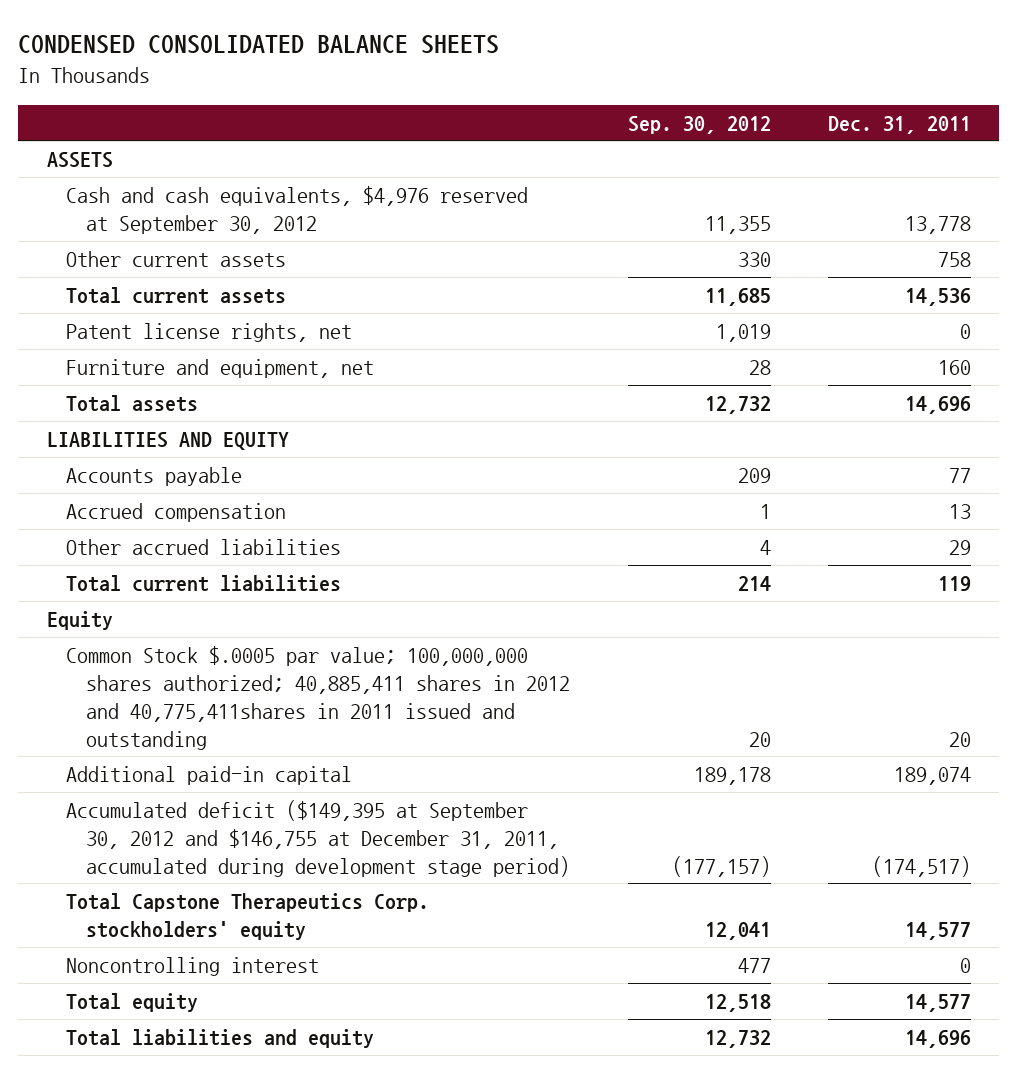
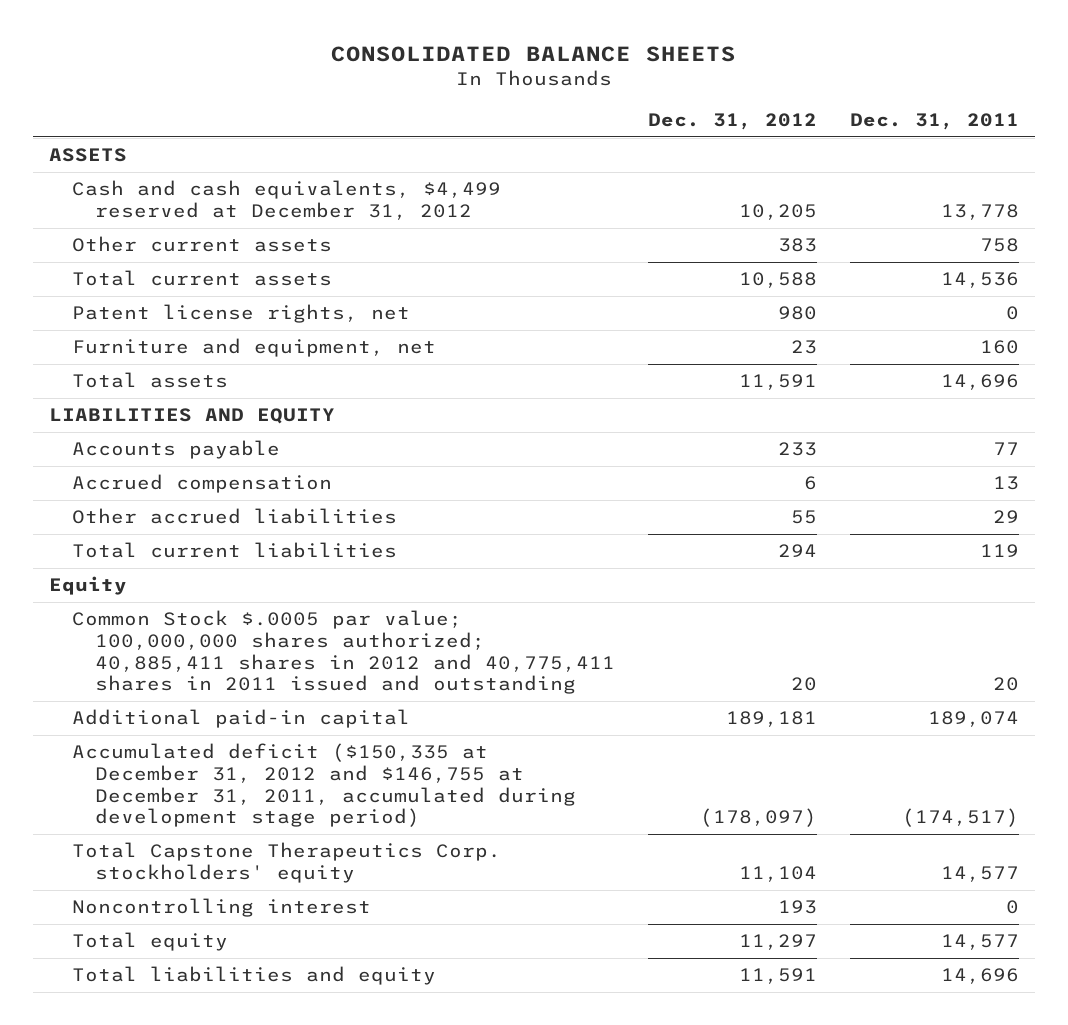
- CONDENSED CONSOLIDATED BALANCE SHEETS
+ CONSOLIDATED BALANCE SHEETS
- | Sep. 30, 2012 | Dec. 31, 2011
+ | Dec. 31, 2012 | Dec. 31, 2011
- Cash and cash equivalents, $4,976 reserved at September 30, 2012 | 11,355 | 13,778
+ Cash and cash equivalents, $4,499 reserved at December 31, 2012 | 10,205 | 13,778
- Common Stock $.0005 par value; 100,000,000 shares authorized; 40,885,411 shares in 2012 and 40,775,411shares in 2011 issued and outstanding | 20 | 20
+ Common Stock $.0005 par value; 100,000,000 shares authorized; 40,885,411 shares in 2012 and 40,775,411 shares in 2011 issued and outstanding | 20 | 20
- Accumulated deficit ($149,395 at September 30, 2012 and $146,755 at December 31, 2011, accumulated during development stage period) | (177,157) | (174,517)
+ Accumulated deficit ($150,335 at December 31, 2012 and $146,755 at December 31, 2011, accumulated during development stage period) | (178,097) | (174,517)

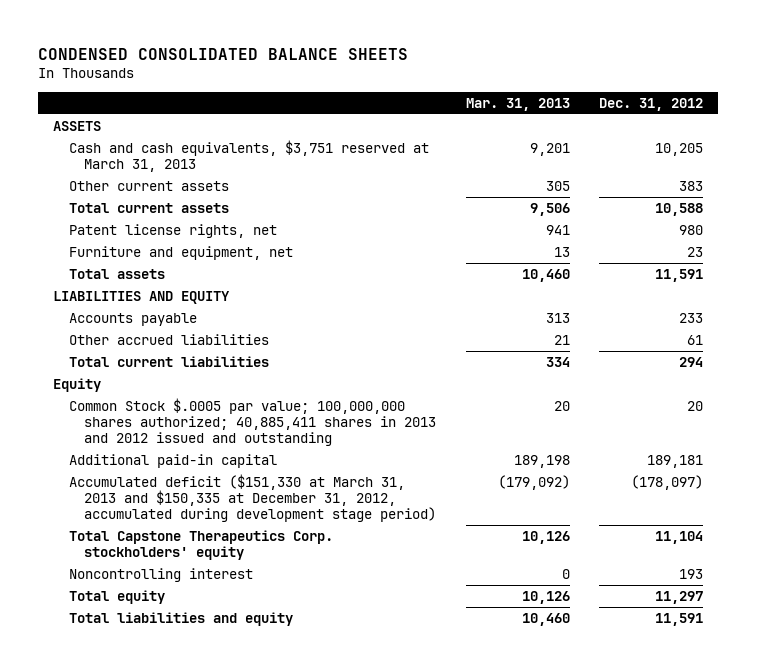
- CONSOLIDATED BALANCE SHEETS
+ CONDENSED CONSOLIDATED BALANCE SHEETS
- | Dec. 31, 2012 | Dec. 31, 2011
+ | Mar. 31, 2013 | Dec. 31, 2012
- Cash and cash equivalents, $4,499 reserved at December 31, 2012 | 10,205 | 13,778
+ Cash and cash equivalents, $3,751 reserved at March 31, 2013 | 9,201 | 10,205
- Accrued compensation | 6 | 13
- Other accrued liabilities | 55 | 29
+ Other accrued liabilities | 21 | 61
- Common Stock $.0005 par value; 100,000,000 shares authorized; 40,885,411 shares in 2012 and 40,775,411 shares in 2011 issued and outstanding | 20 | 20
+ Common Stock $.0005 par value; 100,000,000 shares authorized; 40,885,411 shares in 2013 and 2012 issued and outstanding | 20 | 20
- Accumulated deficit ($150,335 at December 31, 2012 and $146,755 at December 31, 2011, accumulated during development stage period) | (178,097) | (174,517)
+ Accumulated deficit ($151,330 at March 31, 2013 and $150,335 at December 31, 2012, accumulated during development stage period) | (179,092) | (178,097)

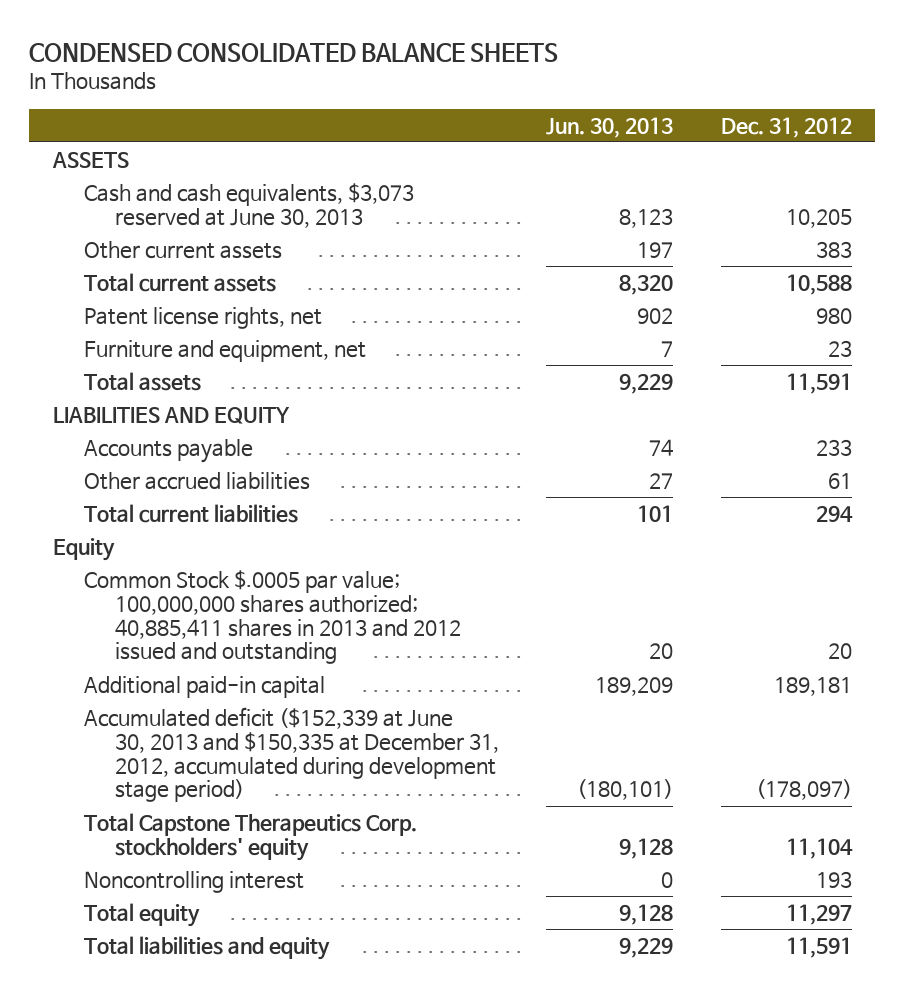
- | Mar. 31, 2013 | Dec. 31, 2012
+ | Jun. 30, 2013 | Dec. 31, 2012
- Cash and cash equivalents, $3,751 reserved at March 31, 2013 | 9,201 | 10,205
+ Cash and cash equivalents, $3,073 reserved at June 30, 2013 | 8,123 | 10,205
- Accumulated deficit ($151,330 at March 31, 2013 and $150,335 at December 31, 2012, accumulated during development stage period) | (179,092) | (178,097)
+ Accumulated deficit ($152,339 at June 30, 2013 and $150,335 at December 31, 2012, accumulated during development stage period) | (180,101) | (178,097)

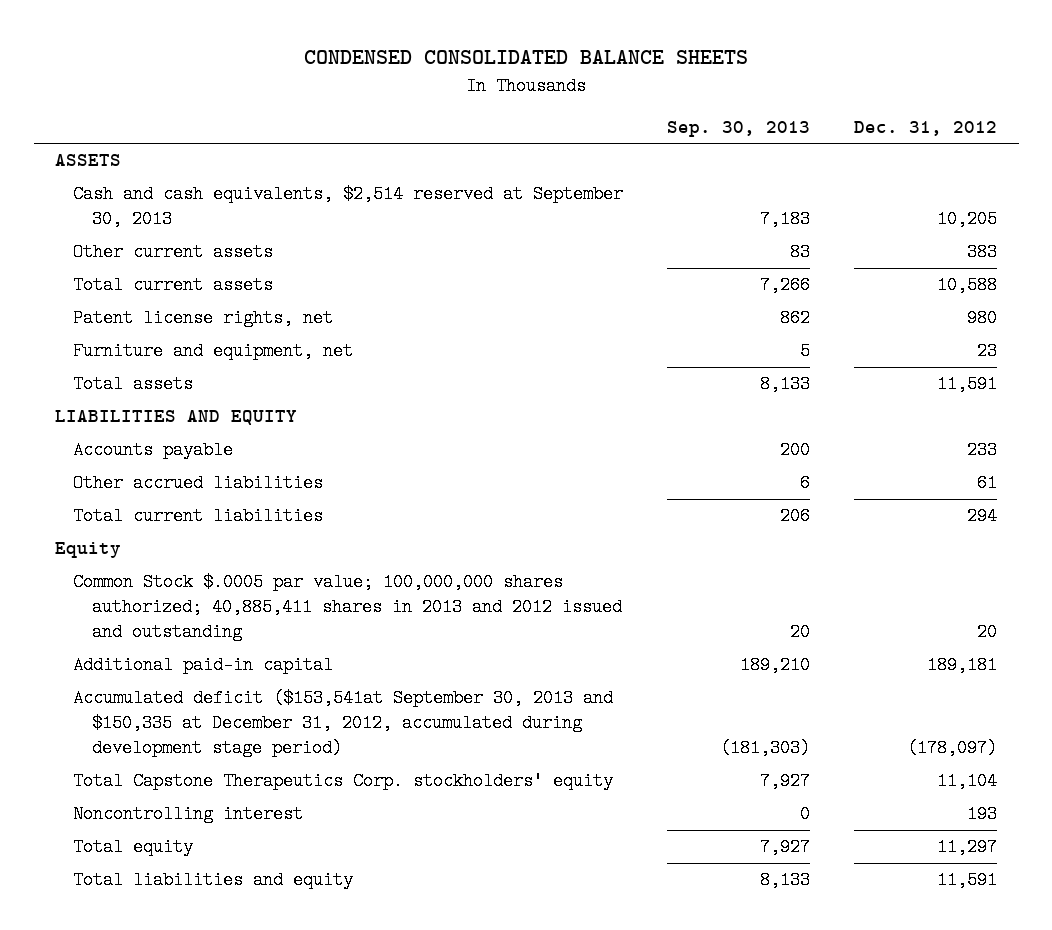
- | Jun. 30, 2013 | Dec. 31, 2012
+ | Sep. 30, 2013 | Dec. 31, 2012
- Cash and cash equivalents, $3,073 reserved at June 30, 2013 | 8,123 | 10,205
+ Cash and cash equivalents, $2,514 reserved at September 30, 2013 | 7,183 | 10,205
- Accumulated deficit ($152,339 at June 30, 2013 and $150,335 at December 31, 2012, accumulated during development stage period) | (180,101) | (178,097)
+ Accumulated deficit ($153,541at September 30, 2013 and $150,335 at December 31, 2012, accumulated during development stage period) | (181,303) | (178,097)

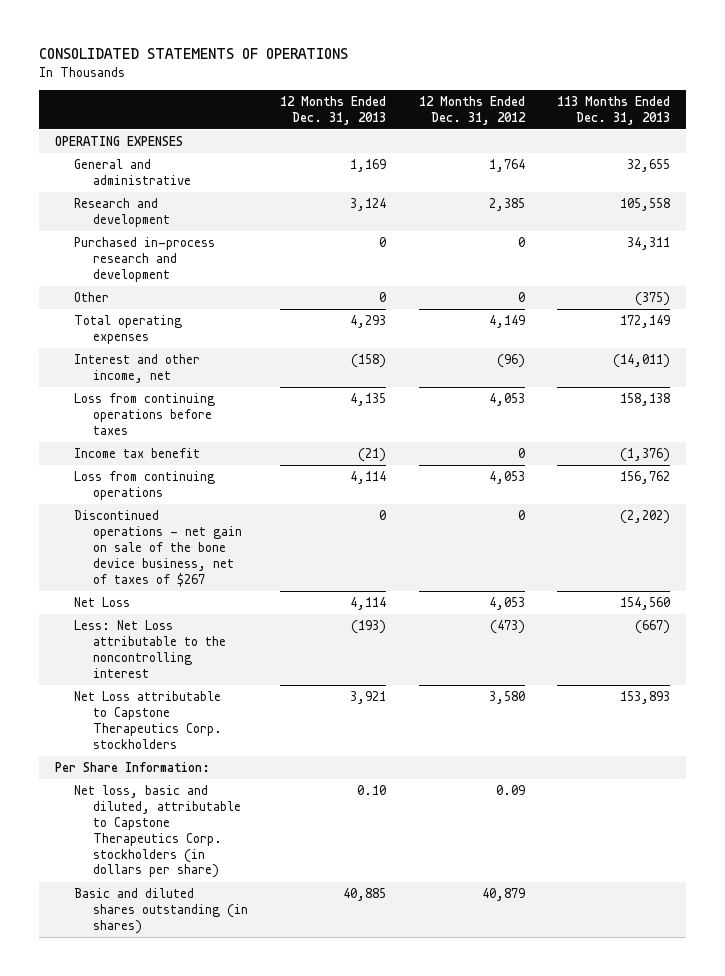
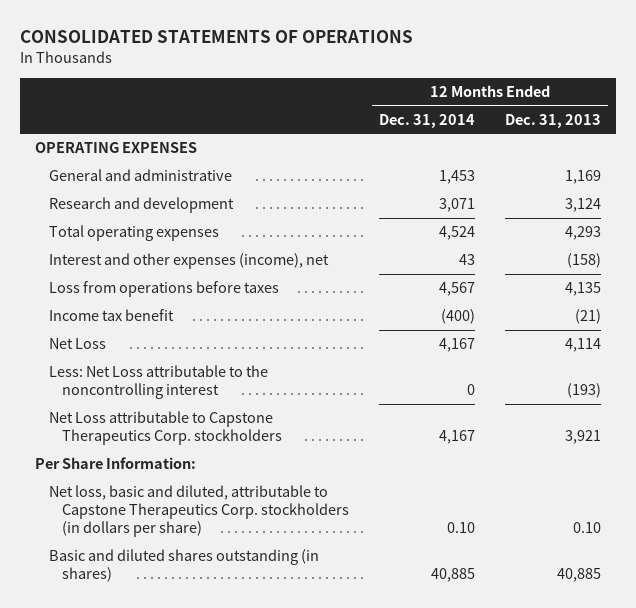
- | 12 Months Ended Dec. 31, 2013 | 12 Months Ended Dec. 31, 2012 | 113 Months Ended Dec. 31, 2013
+ | 12 Months Ended Dec. 31, 2014 | 12 Months Ended Dec. 31, 2013
- Purchased in-process research and development | 0 | 0 | 34,311
- Other | 0 | 0 | (375)
- Interest and other income, net | (158) | (96) | (14,011)
- Loss from continuing operations before taxes | 4,135 | 4,053 | 158,138
+ Interest and other expenses (income), net | 43 | (158)
+ Loss from operations before taxes | 4,567 | 4,135
- Loss from continuing operations | 4,114 | 4,053 | 156,762
- Discontinued operations - net gain on sale of the bone device business, net of taxes of $267 | 0 | 0 | (2,202)

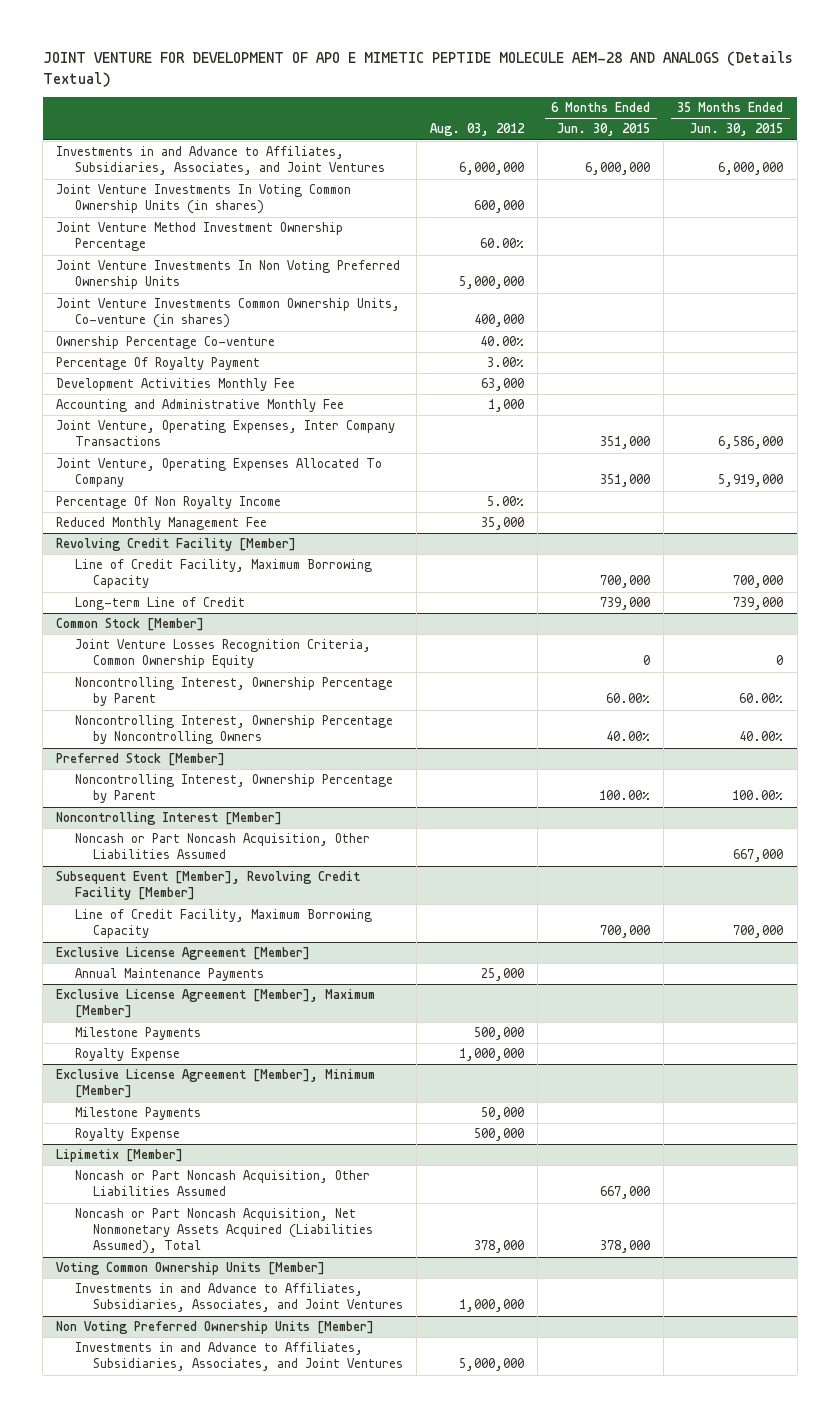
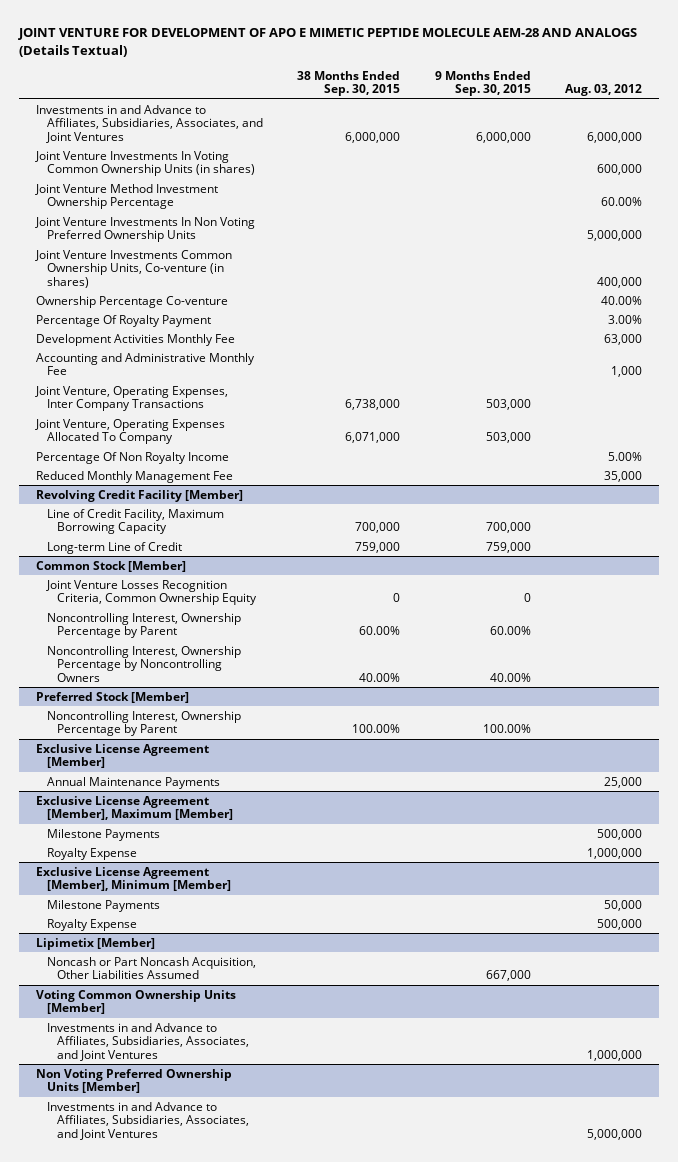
- | Aug. 03, 2012 | 6 Months Ended Jun. 30, 2015 | 35 Months Ended Jun. 30, 2015
+ | 38 Months Ended Sep. 30, 2015 | 9 Months Ended Sep. 30, 2015 | Aug. 03, 2012
- Noncontrolling Interest [Member]
- Noncash or Part Noncash Acquisition, Other Liabilities Assumed | | | 667,000
- Subsequent Event [Member], Revolving Credit Facility [Member]
- Line of Credit Facility, Maximum Borrowing Capacity | | 700,000 | 700,000
@ Lipimetix [Member]
- Noncash or Part Noncash Acquisition, Net Nonmonetary Assets Acquired (Liabilities Assumed), Total | 378,000 | 378,000 |

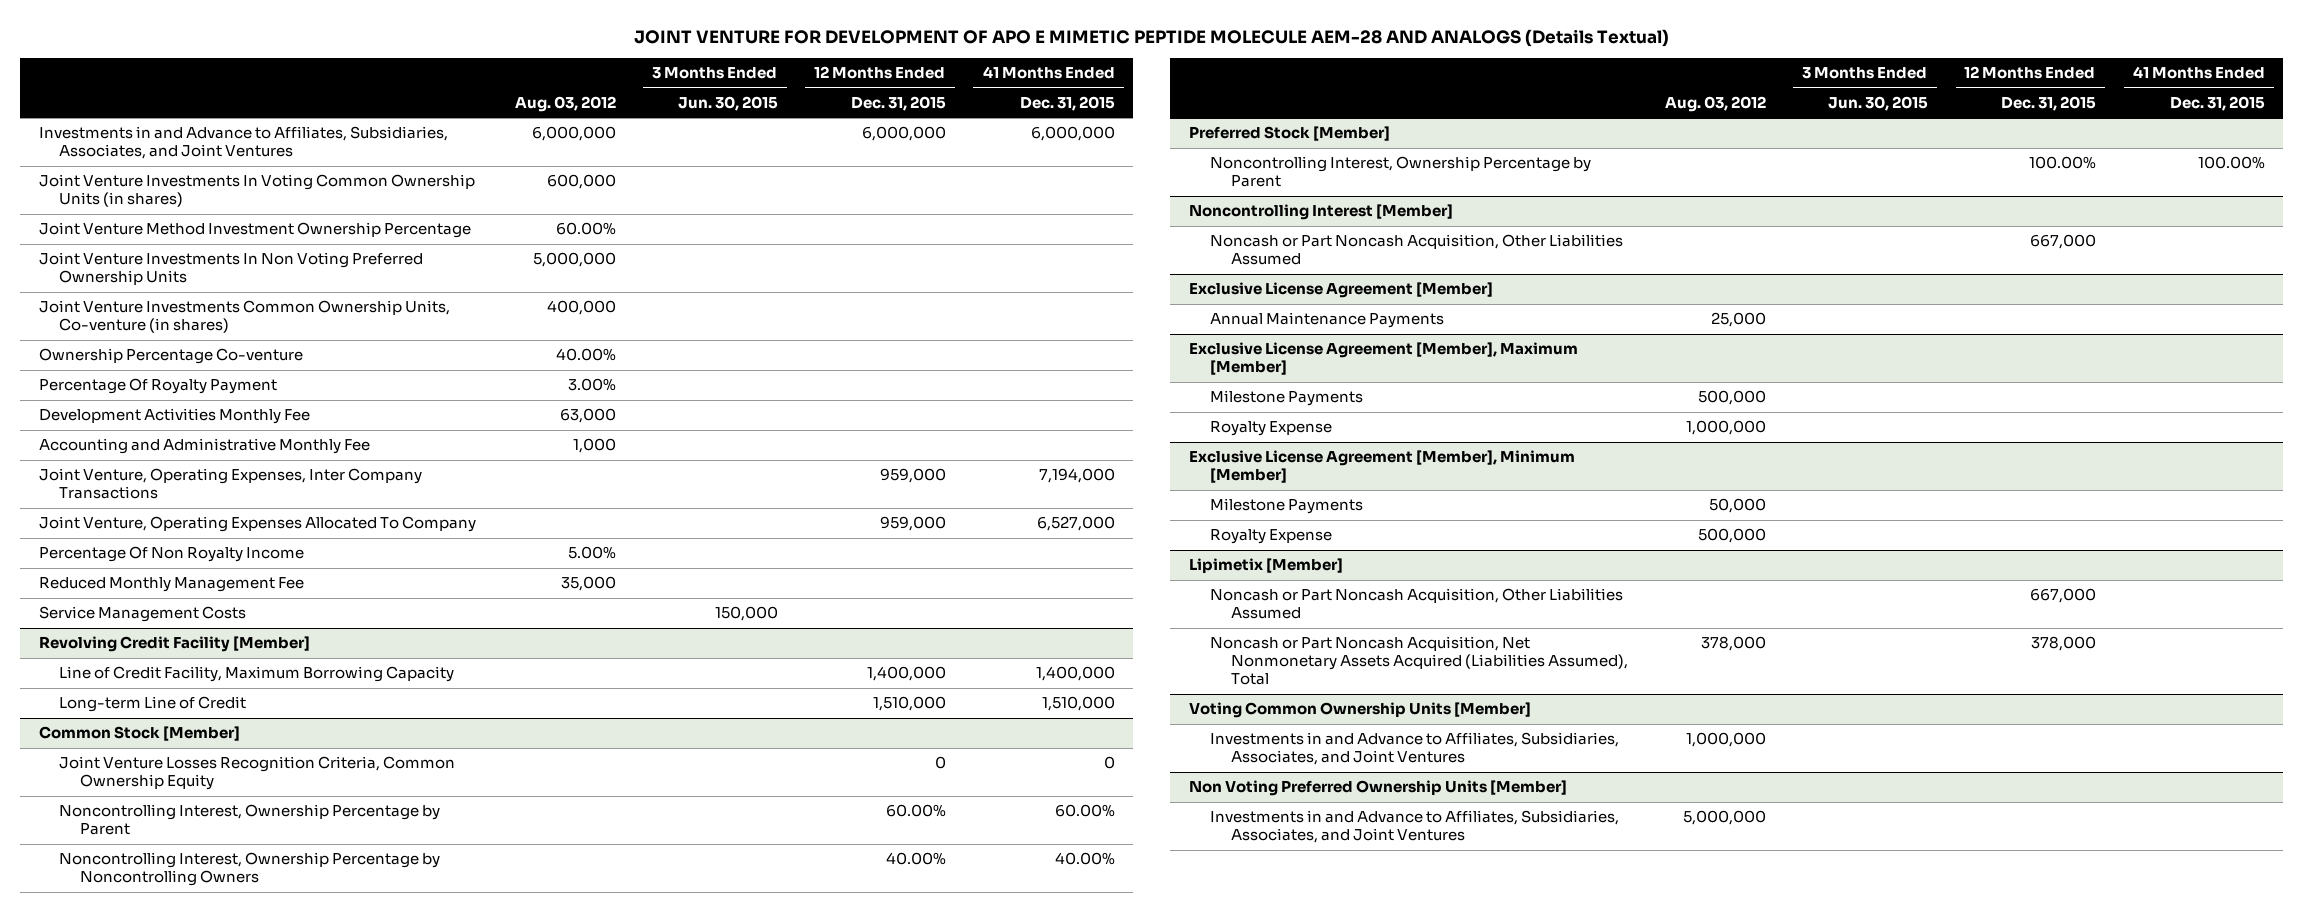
- | 38 Months Ended Sep. 30, 2015 | 9 Months Ended Sep. 30, 2015 | Aug. 03, 2012
+ | Aug. 03, 2012 | 3 Months Ended Jun. 30, 2015 | 12 Months Ended Dec. 31, 2015 | 41 Months Ended Dec. 31, 2015
+ Service Management Costs | | 150,000 | |
+ Noncontrolling Interest [Member]
+ Noncash or Part Noncash Acquisition, Other Liabilities Assumed | | | 667,000 |
@ Lipimetix [Member]
+ Noncash or Part Noncash Acquisition, Net Nonmonetary Assets Acquired (Liabilities Assumed), Total | 378,000 | | 378,000 |

